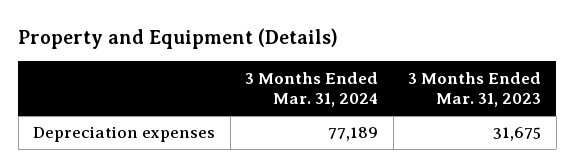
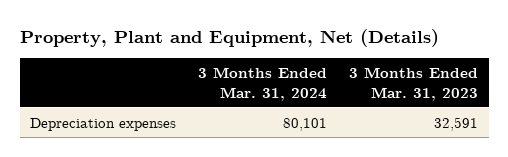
- Property and Equipment (Details)
+ Property, Plant and Equipment, Net (Details)
- Depreciation expenses | 77,189 | 31,675
+ Depreciation expenses | 80,101 | 32,591

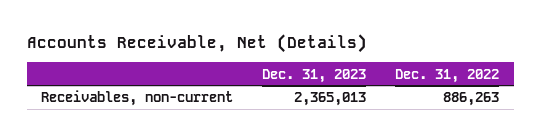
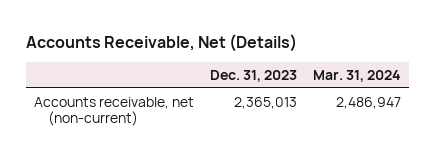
- | Dec. 31, 2023 | Dec. 31, 2022
+ | Dec. 31, 2023 | Mar. 31, 2024
- Receivables, non-current | 2,365,013 | 886,263
+ Accounts receivable, net (non-current) | 2,365,013 | 2,486,947

